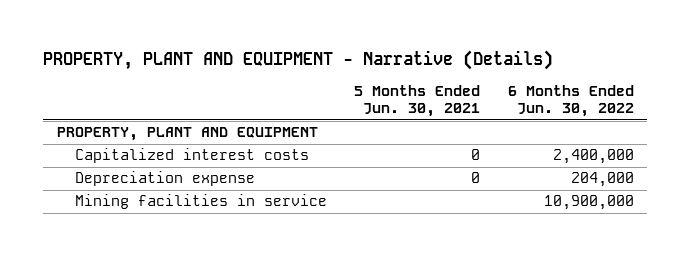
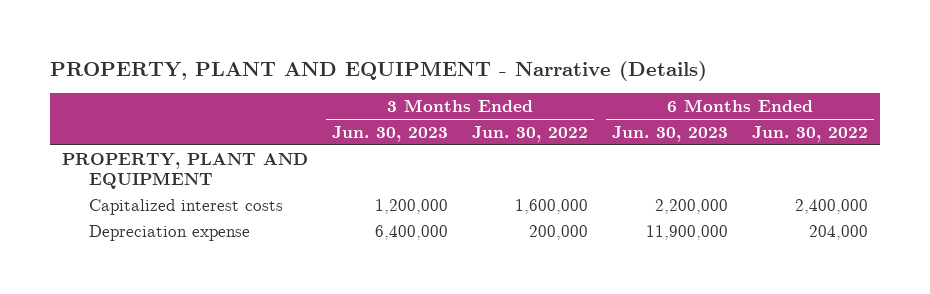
- | 5 Months Ended Jun. 30, 2021 | 6 Months Ended Jun. 30, 2022
+ | 3 Months Ended Jun. 30, 2023 | 3 Months Ended Jun. 30, 2022 | 6 Months Ended Jun. 30, 2023 | 6 Months Ended Jun. 30, 2022
- Mining facilities in service | | 10,900,000

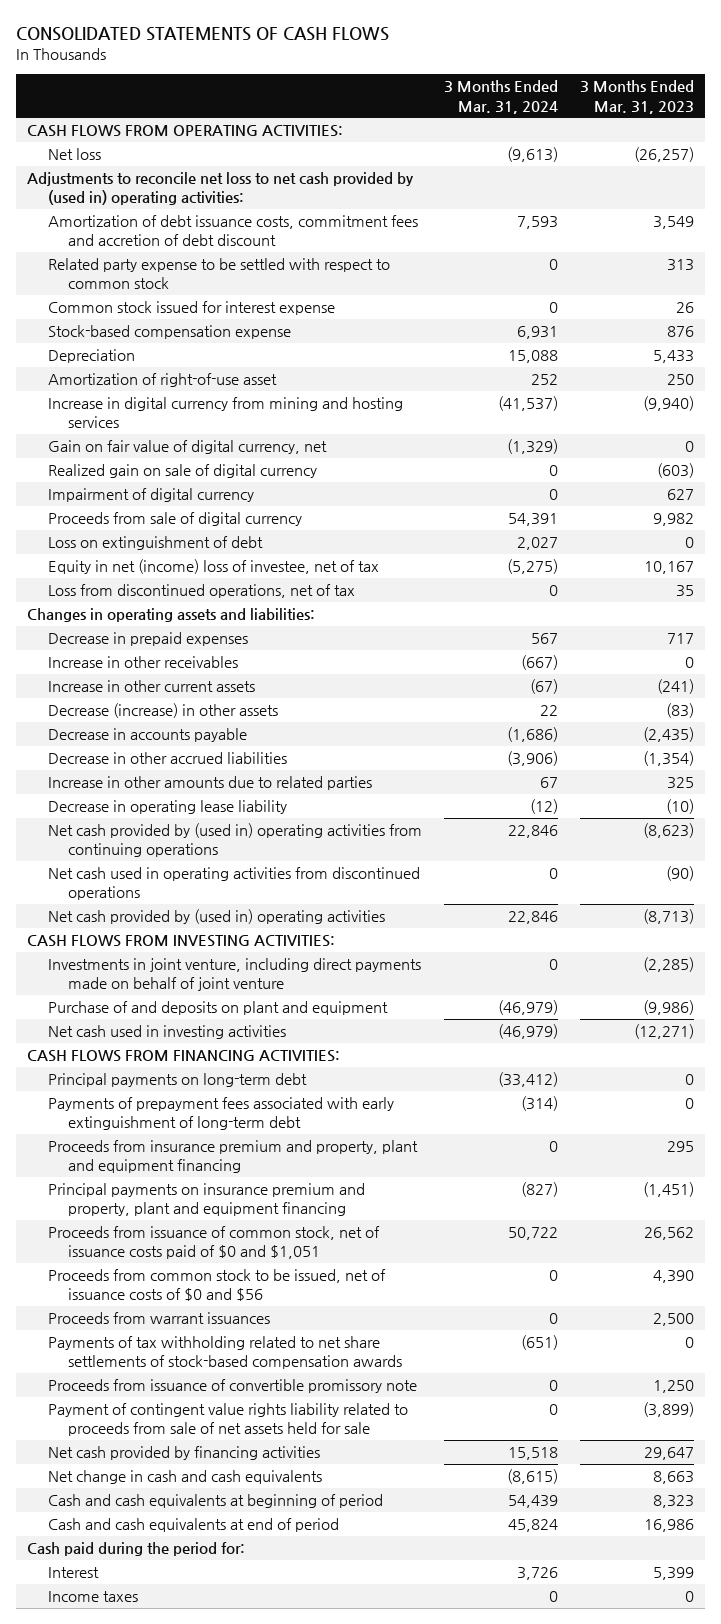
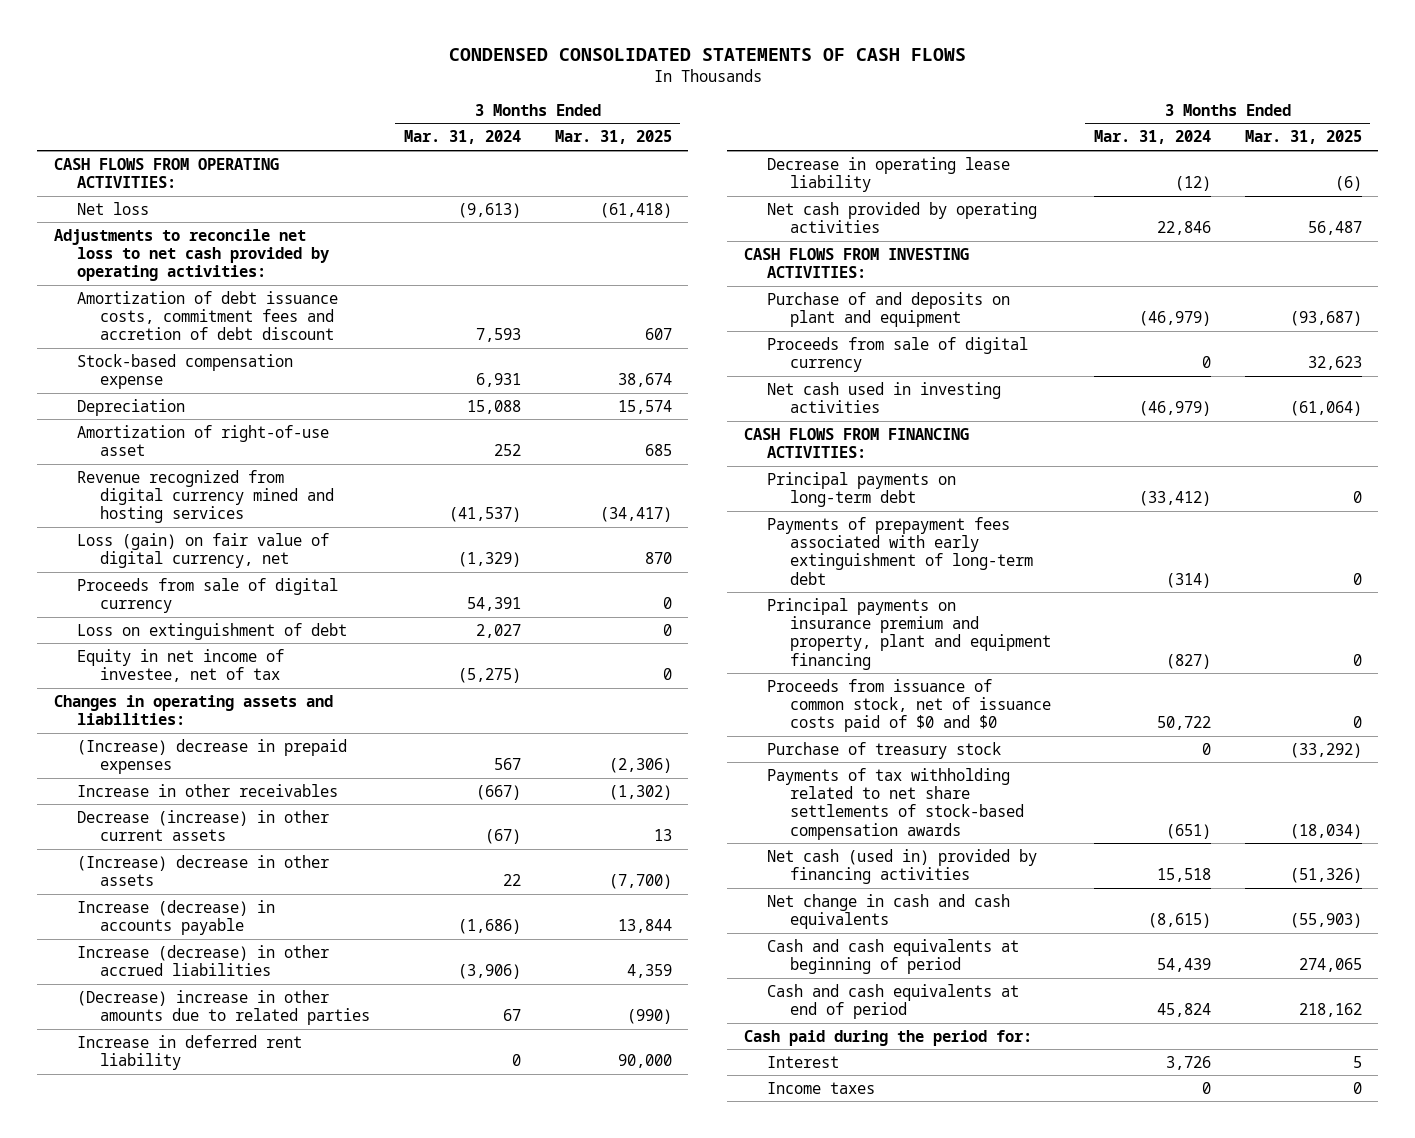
- CONSOLIDATED STATEMENTS OF CASH FLOWS
+ CONDENSED CONSOLIDATED STATEMENTS OF CASH FLOWS
- | 3 Months Ended Mar. 31, 2024 | 3 Months Ended Mar. 31, 2023
+ | 3 Months Ended Mar. 31, 2024 | 3 Months Ended Mar. 31, 2025
- Adjustments to reconcile net loss to net cash provided by (used in) operating activities:
+ Adjustments to reconcile net loss to net cash provided by operating activities:
- Related party expense to be settled with respect to common stock | 0 | 313
- Common stock issued for interest expense | 0 | 26
- Increase in digital currency from mining and hosting services | (41,537) | (9,940)
- Gain on fair value of digital currency, net | (1,329) | 0
- Realized gain on sale of digital currency | 0 | (603)
- Impairment of digital currency | 0 | 627
+ Revenue recognized from digital currency mined and hosting services | (41,537) | (34,417)
+ Loss (gain) on fair value of digital currency, net | (1,329) | 870
- Equity in net (income) loss of investee, net of tax | (5,275) | 10,167
- Loss from discontinued operations, net of tax | 0 | 35
+ Equity in net income of investee, net of tax | (5,275) | 0
- Decrease in prepaid expenses | 567 | 717
+ (Increase) decrease in prepaid expenses | 567 | (2,306)
- Increase in other current assets | (67) | (241)
- Decrease (increase) in other assets | 22 | (83)
- Decrease in accounts payable | (1,686) | (2,435)
- Decrease in other accrued liabilities | (3,906) | (1,354)
- Increase in other amounts due to related parties | 67 | 325
+ Decrease (increase) in other current assets | (67) | 13
+ (Increase) decrease in other assets | 22 | (7,700)
+ Increase (decrease) in accounts payable | (1,686) | 13,844
+ Increase (decrease) in other accrued liabilities | (3,906) | 4,359
+ (Decrease) increase in other amounts due to related parties | 67 | (990)
+ Increase in deferred rent liability | 0 | 90,000
- Net cash provided by (used in) operating activities from continuing operations | 22,846 | (8,623)
- Net cash used in operating activities from discontinued operations | 0 | (90)
- Net cash provided by (used in) operating activities | 22,846 | (8,713)
+ Net cash provided by operating activities | 22,846 | 56,487
- Investments in joint venture, including direct payments made on behalf of joint venture | 0 | (2,285)
+ Proceeds from sale of digital currency | 0 | 32,623
- Proceeds from insurance premium and property, plant and equipment financing | 0 | 295
- Proceeds from issuance of common stock, net of issuance costs paid of $0 and $1,051 | 50,722 | 26,562
- Proceeds from common stock to be issued, net of issuance costs of $0 and $56 | 0 | 4,390
- Proceeds from warrant issuances | 0 | 2,500
+ Proceeds from issuance of common stock, net of issuance costs paid of $0 and $0 | 50,722 | 0
+ Purchase of treasury stock | 0 | (33,292)
- Proceeds from issuance of convertible promissory note | 0 | 1,250
- Payment of contingent value rights liability related to proceeds from sale of net assets held for sale | 0 | (3,899)
- Net cash provided by financing activities | 15,518 | 29,647
+ Net cash (used in) provided by financing activities | 15,518 | (51,326)

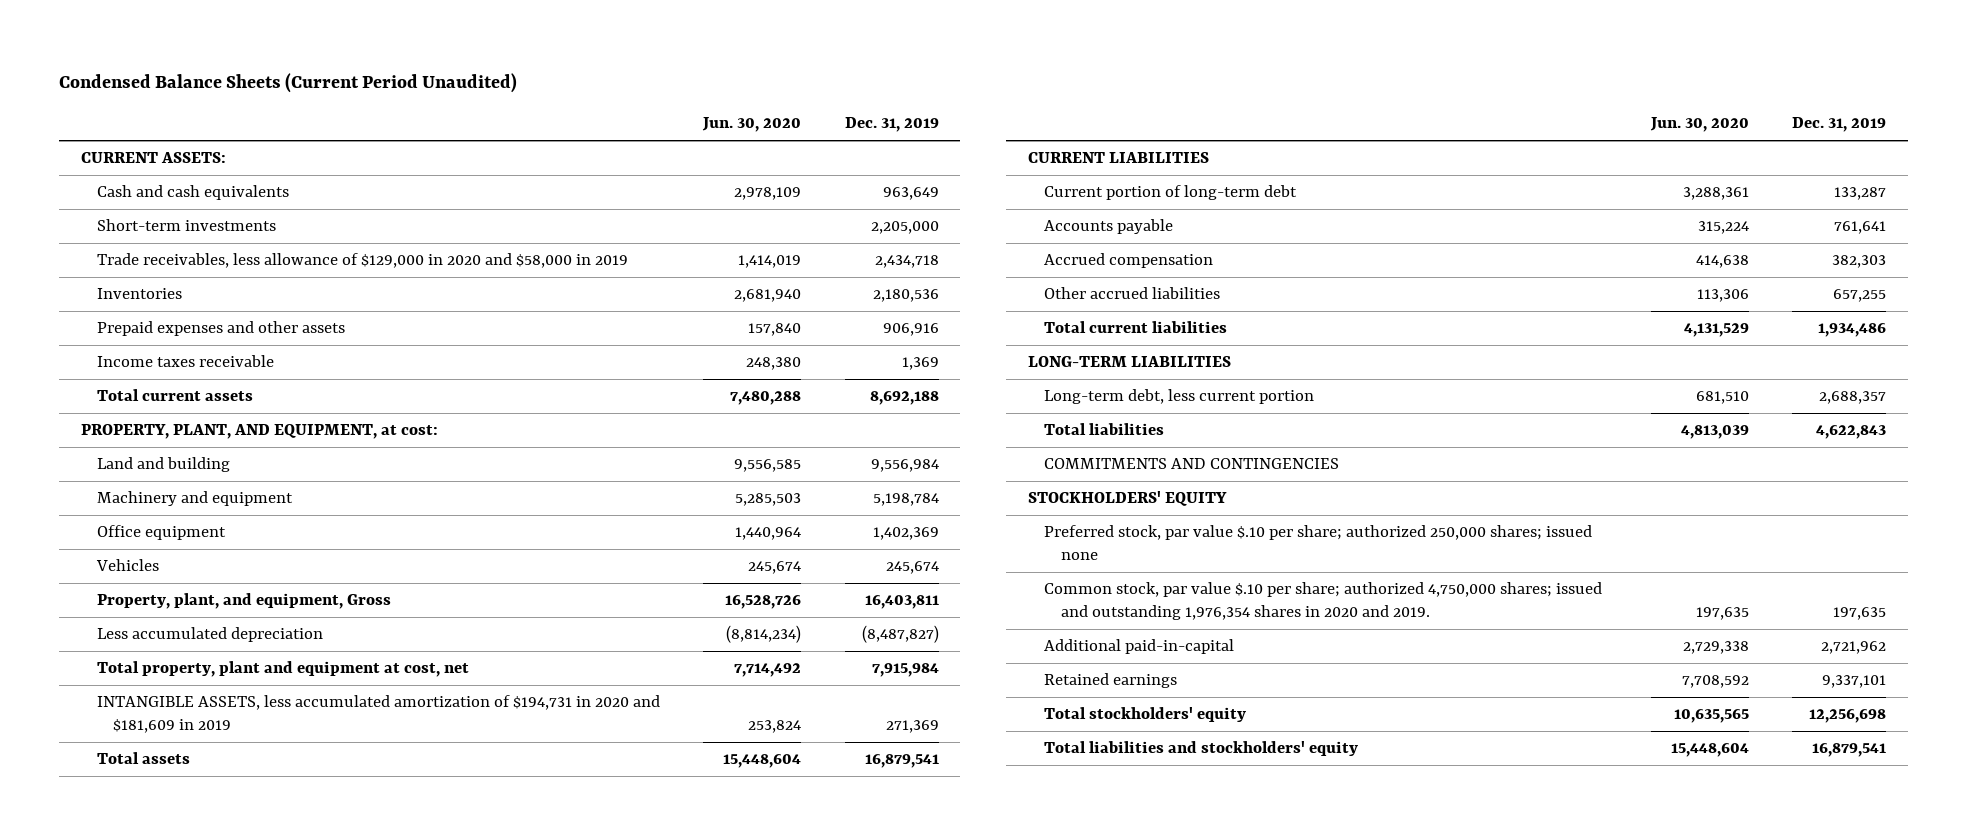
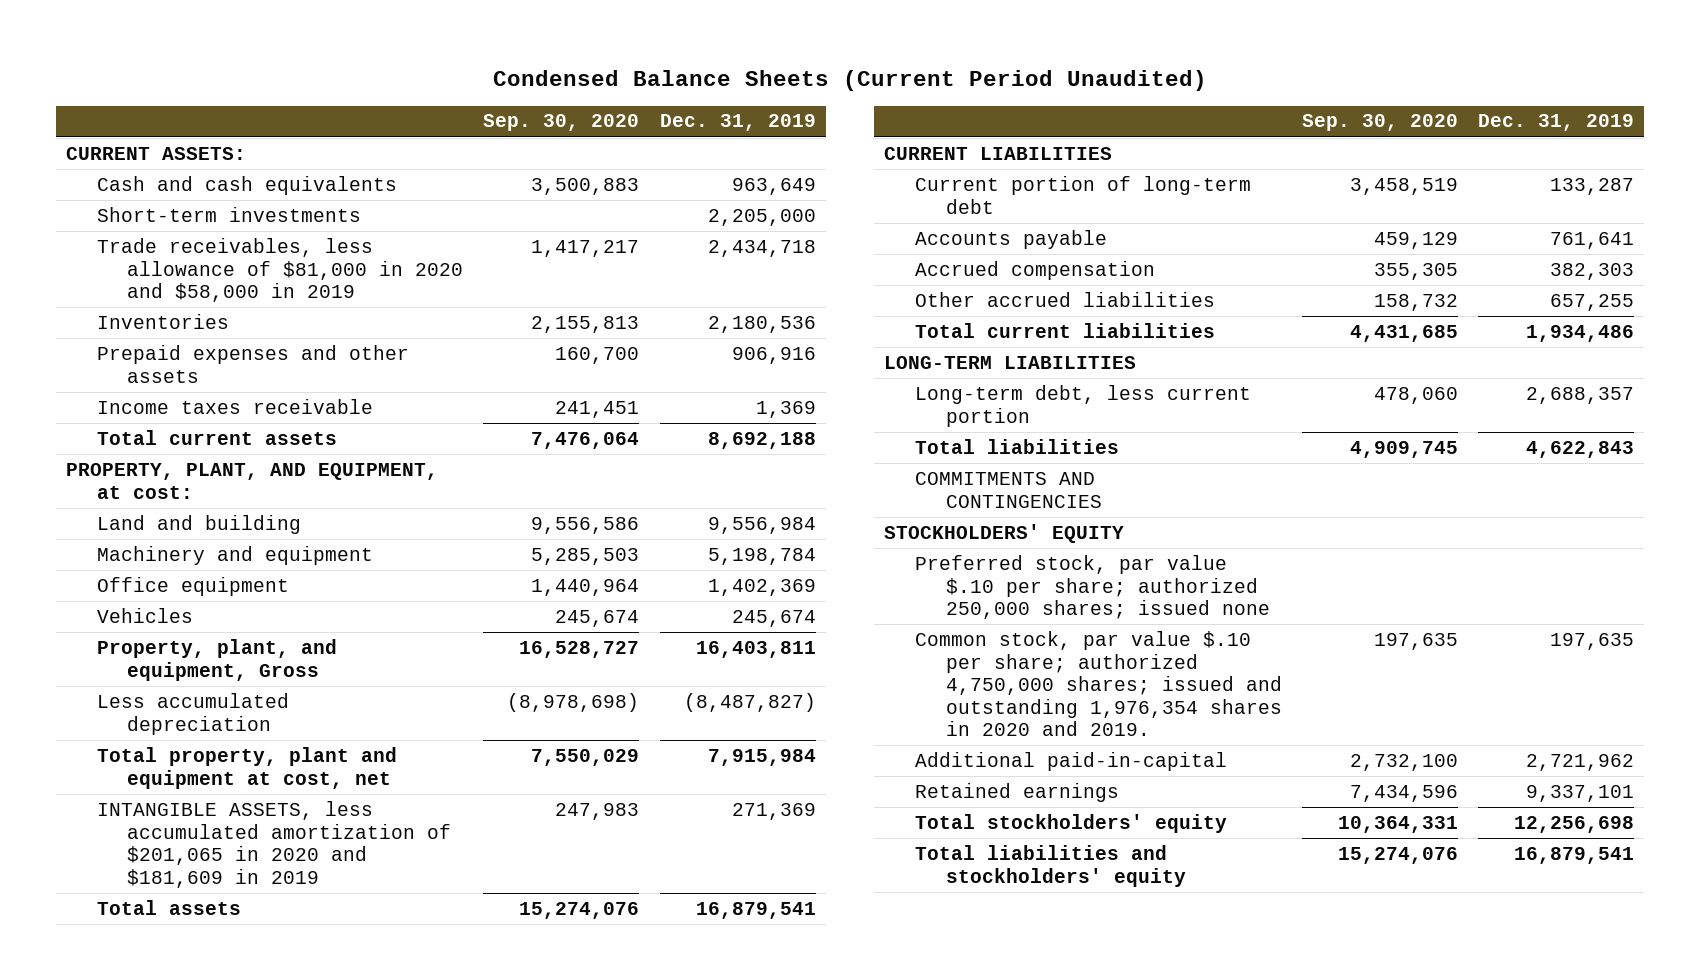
- | Jun. 30, 2020 | Dec. 31, 2019
+ | Sep. 30, 2020 | Dec. 31, 2019
- Trade receivables, less allowance of $129,000 in 2020 and $58,000 in 2019 | 1,414,019 | 2,434,718
+ Trade receivables, less allowance of $81,000 in 2020 and $58,000 in 2019 | 1,417,217 | 2,434,718
- INTANGIBLE ASSETS, less accumulated amortization of $194,731 in 2020 and $181,609 in 2019 | 253,824 | 271,369
+ INTANGIBLE ASSETS, less accumulated amortization of $201,065 in 2020 and $181,609 in 2019 | 247,983 | 271,369

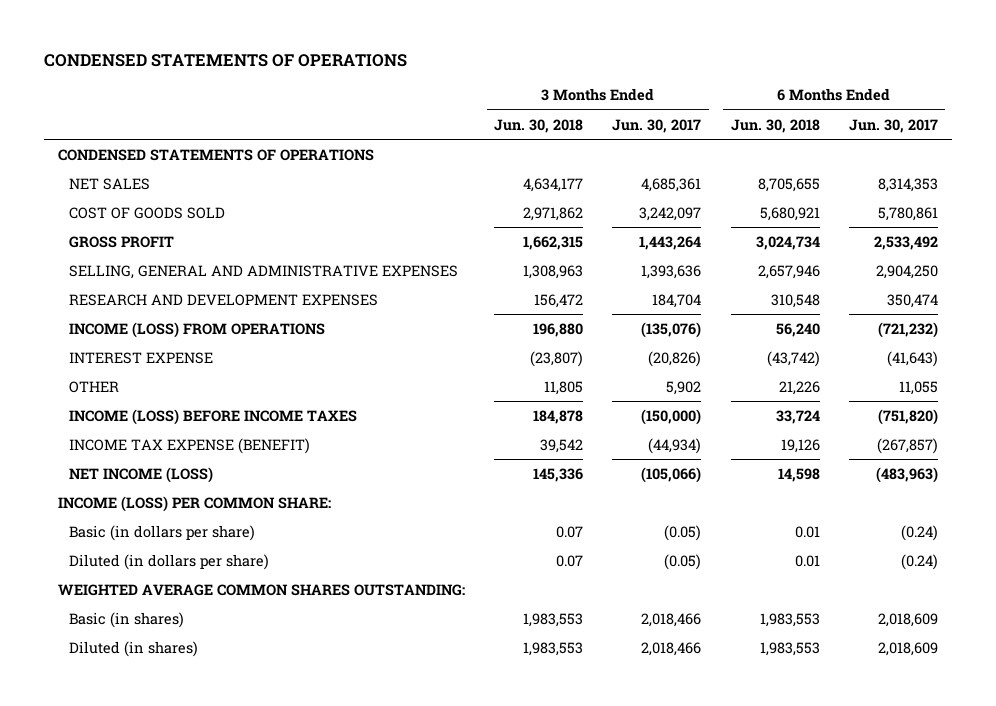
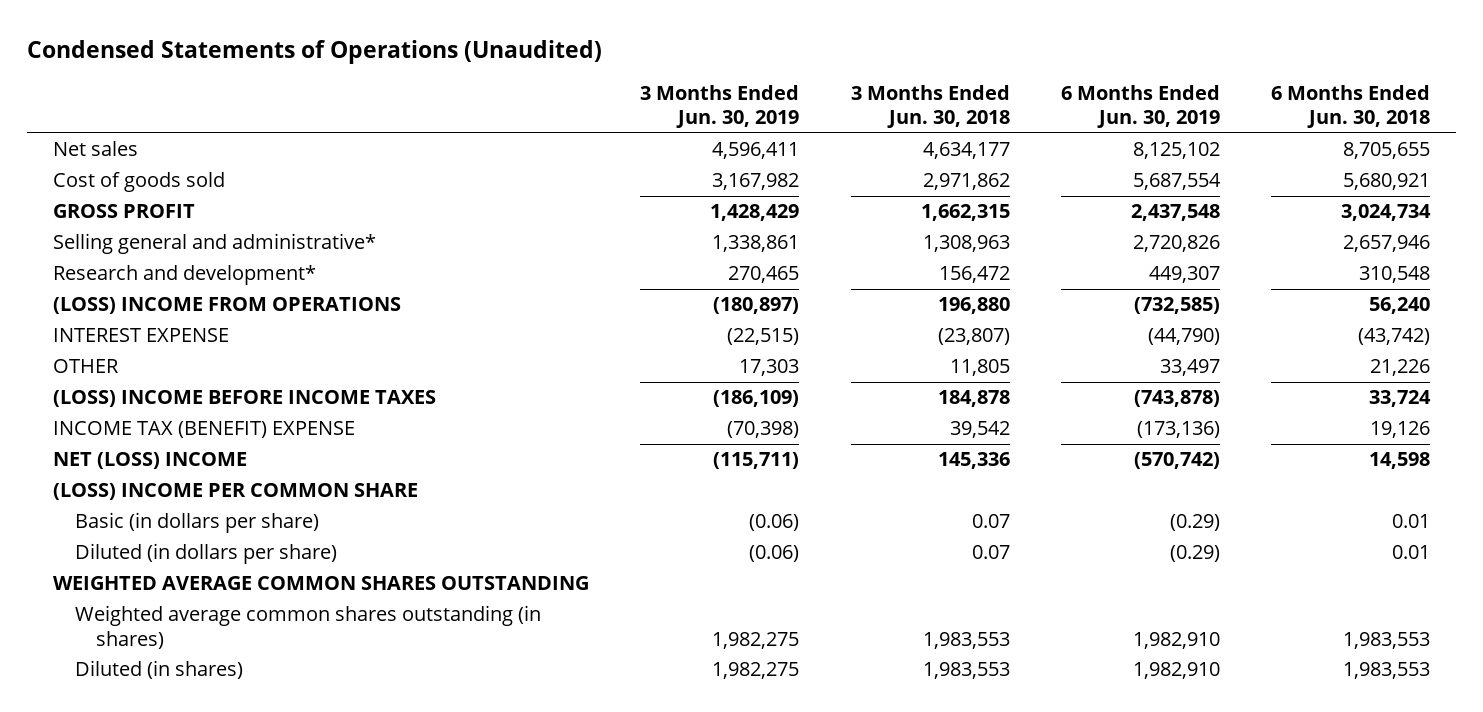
- CONDENSED STATEMENTS OF OPERATIONS
+ Condensed Statements of Operations (Unaudited)
- | 3 Months Ended Jun. 30, 2018 | 3 Months Ended Jun. 30, 2017 | 6 Months Ended Jun. 30, 2018 | 6 Months Ended Jun. 30, 2017
+ | 3 Months Ended Jun. 30, 2019 | 3 Months Ended Jun. 30, 2018 | 6 Months Ended Jun. 30, 2019 | 6 Months Ended Jun. 30, 2018
- CONDENSED STATEMENTS OF OPERATIONS
- NET SALES | 4,634,177 | 4,685,361 | 8,705,655 | 8,314,353
- COST OF GOODS SOLD | 2,971,862 | 3,242,097 | 5,680,921 | 5,780,861
+ Net sales | 4,596,411 | 4,634,177 | 8,125,102 | 8,705,655
+ Cost of goods sold | 3,167,982 | 2,971,862 | 5,687,554 | 5,680,921
- SELLING, GENERAL AND ADMINISTRATIVE EXPENSES | 1,308,963 | 1,393,636 | 2,657,946 | 2,904,250
- RESEARCH AND DEVELOPMENT EXPENSES | 156,472 | 184,704 | 310,548 | 350,474
- INCOME (LOSS) FROM OPERATIONS | 196,880 | (135,076) | 56,240 | (721,232)
+ Selling general and administrative* | 1,338,861 | 1,308,963 | 2,720,826 | 2,657,946
+ Research and development* | 270,465 | 156,472 | 449,307 | 310,548
+ (LOSS) INCOME FROM OPERATIONS | (180,897) | 196,880 | (732,585) | 56,240
- INCOME (LOSS) BEFORE INCOME TAXES | 184,878 | (150,000) | 33,724 | (751,820)
- INCOME TAX EXPENSE (BENEFIT) | 39,542 | (44,934) | 19,126 | (267,857)
- NET INCOME (LOSS) | 145,336 | (105,066) | 14,598 | (483,963)
- INCOME (LOSS) PER COMMON SHARE:
+ (LOSS) INCOME BEFORE INCOME TAXES | (186,109) | 184,878 | (743,878) | 33,724
+ INCOME TAX (BENEFIT) EXPENSE | (70,398) | 39,542 | (173,136) | 19,126
+ NET (LOSS) INCOME | (115,711) | 145,336 | (570,742) | 14,598
+ (LOSS) INCOME PER COMMON SHARE
- WEIGHTED AVERAGE COMMON SHARES OUTSTANDING:
- Basic (in shares) | 1,983,553 | 2,018,466 | 1,983,553 | 2,018,609
+ WEIGHTED AVERAGE COMMON SHARES OUTSTANDING
+ Weighted average common shares outstanding (in shares) | 1,982,275 | 1,983,553 | 1,982,910 | 1,983,553

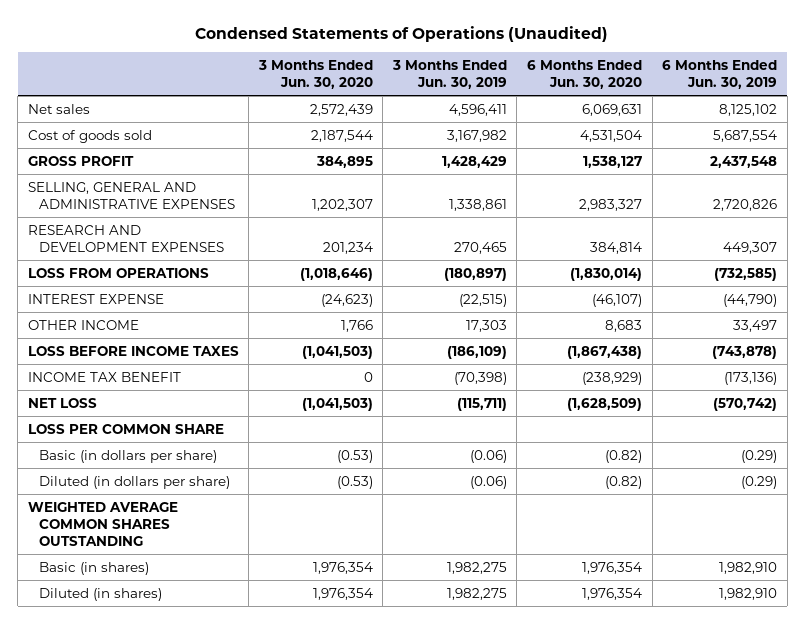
- | 3 Months Ended Jun. 30, 2019 | 3 Months Ended Jun. 30, 2018 | 6 Months Ended Jun. 30, 2019 | 6 Months Ended Jun. 30, 2018
+ | 3 Months Ended Jun. 30, 2020 | 3 Months Ended Jun. 30, 2019 | 6 Months Ended Jun. 30, 2020 | 6 Months Ended Jun. 30, 2019
- Selling general and administrative* | 1,338,861 | 1,308,963 | 2,720,826 | 2,657,946
- Research and development* | 270,465 | 156,472 | 449,307 | 310,548
- (LOSS) INCOME FROM OPERATIONS | (180,897) | 196,880 | (732,585) | 56,240
+ SELLING, GENERAL AND ADMINISTRATIVE EXPENSES | 1,202,307 | 1,338,861 | 2,983,327 | 2,720,826
+ RESEARCH AND DEVELOPMENT EXPENSES | 201,234 | 270,465 | 384,814 | 449,307
+ LOSS FROM OPERATIONS | (1,018,646) | (180,897) | (1,830,014) | (732,585)
- OTHER | 17,303 | 11,805 | 33,497 | 21,226
- (LOSS) INCOME BEFORE INCOME TAXES | (186,109) | 184,878 | (743,878) | 33,724
- INCOME TAX (BENEFIT) EXPENSE | (70,398) | 39,542 | (173,136) | 19,126
- NET (LOSS) INCOME | (115,711) | 145,336 | (570,742) | 14,598
- (LOSS) INCOME PER COMMON SHARE
+ OTHER INCOME | 1,766 | 17,303 | 8,683 | 33,497
+ LOSS BEFORE INCOME TAXES | (1,041,503) | (186,109) | (1,867,438) | (743,878)
+ INCOME TAX BENEFIT | 0 | (70,398) | (238,929) | (173,136)
+ NET LOSS | (1,041,503) | (115,711) | (1,628,509) | (570,742)
+ LOSS PER COMMON SHARE
- Weighted average common shares outstanding (in shares) | 1,982,275 | 1,983,553 | 1,982,910 | 1,983,553
+ Basic (in shares) | 1,976,354 | 1,982,275 | 1,976,354 | 1,982,910

